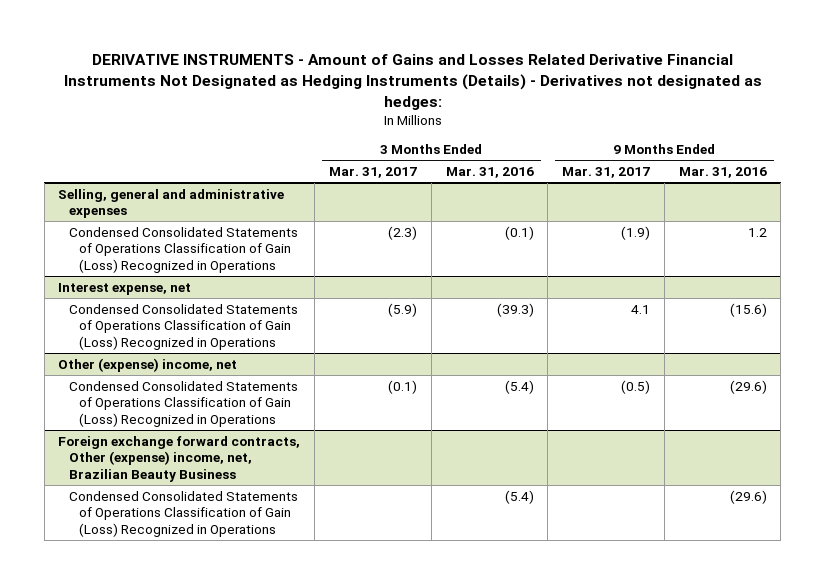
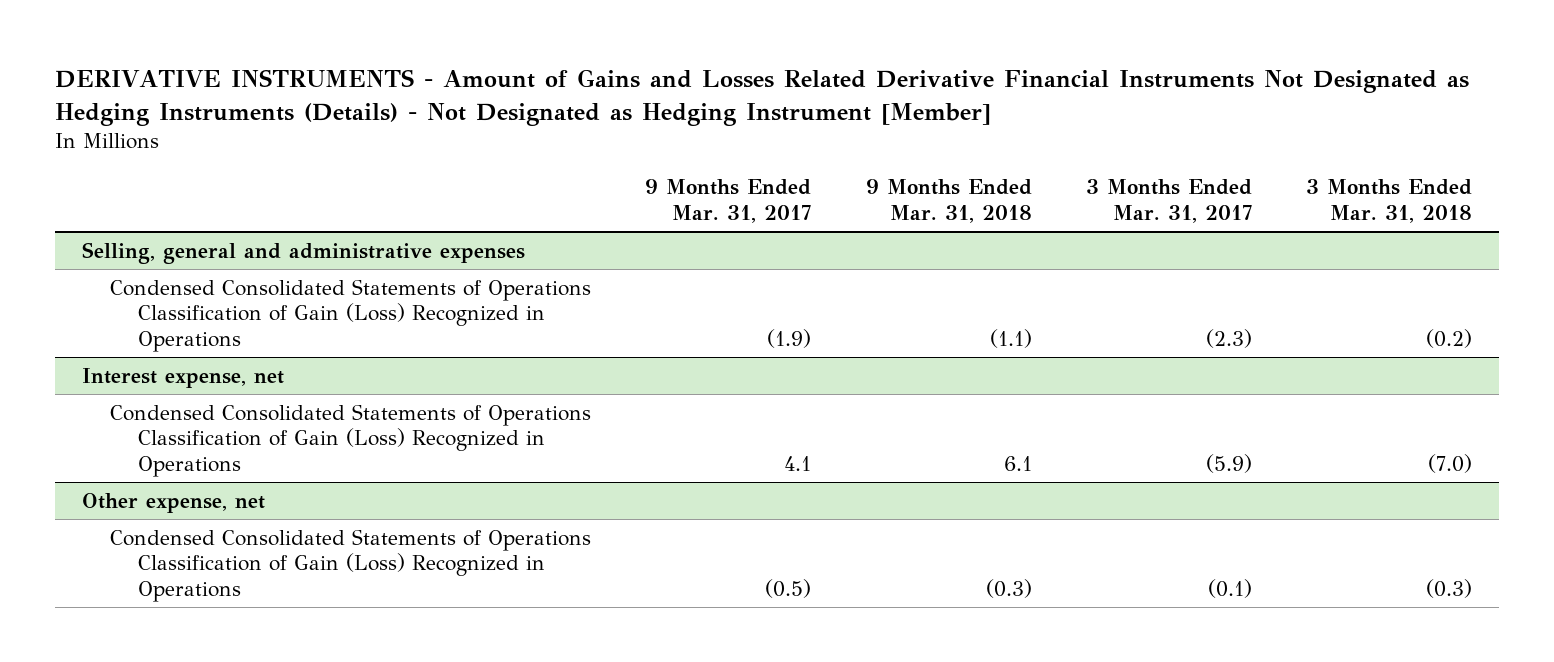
- DERIVATIVE INSTRUMENTS - Amount of Gains and Losses Related Derivative Financial Instruments Not Designated as Hedging Instruments (Details) - Derivatives not designated as hedges:
+ DERIVATIVE INSTRUMENTS - Amount of Gains and Losses Related Derivative Financial Instruments Not Designated as Hedging Instruments (Details) - Not Designated as Hedging Instrument [Member]
- | 3 Months Ended Mar. 31, 2017 | 3 Months Ended Mar. 31, 2016 | 9 Months Ended Mar. 31, 2017 | 9 Months Ended Mar. 31, 2016
+ | 9 Months Ended Mar. 31, 2017 | 9 Months Ended Mar. 31, 2018 | 3 Months Ended Mar. 31, 2017 | 3 Months Ended Mar. 31, 2018
- Other (expense) income, net
+ Other expense, net
- Foreign exchange forward contracts, Other (expense) income, net, Brazilian Beauty Business
- Condensed Consolidated Statements of Operations Classification of Gain (Loss) Recognized in Operations | | (5.4) | | (29.6)

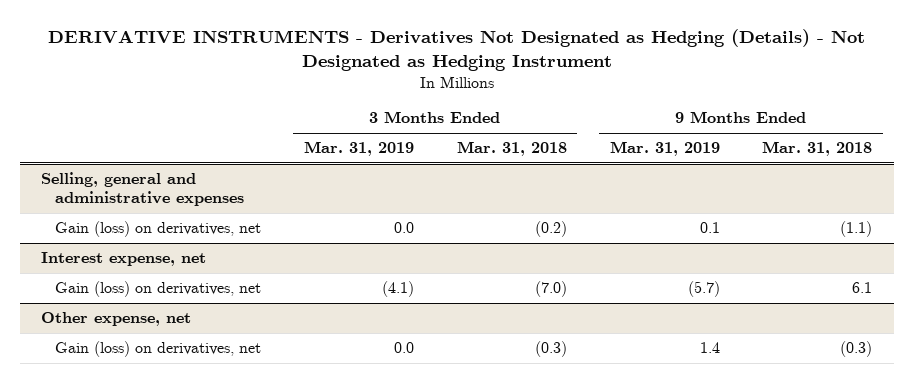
- DERIVATIVE INSTRUMENTS - Amount of Gains and Losses Related Derivative Financial Instruments Not Designated as Hedging Instruments (Details) - Not Designated as Hedging Instrument [Member]
+ DERIVATIVE INSTRUMENTS - Derivatives Not Designated as Hedging (Details) - Not Designated as Hedging Instrument
- | 9 Months Ended Mar. 31, 2017 | 9 Months Ended Mar. 31, 2018 | 3 Months Ended Mar. 31, 2017 | 3 Months Ended Mar. 31, 2018
+ | 3 Months Ended Mar. 31, 2019 | 3 Months Ended Mar. 31, 2018 | 9 Months Ended Mar. 31, 2019 | 9 Months Ended Mar. 31, 2018
@ Selling, general and administrative expenses
- Condensed Consolidated Statements of Operations Classification of Gain (Loss) Recognized in Operations | (1.9) | (1.1) | (2.3) | (0.2)
+ Gain (loss) on derivatives, net | 0.0 | (0.2) | 0.1 | (1.1)
@ Interest expense, net
- Condensed Consolidated Statements of Operations Classification of Gain (Loss) Recognized in Operations | 4.1 | 6.1 | (5.9) | (7.0)
+ Gain (loss) on derivatives, net | (4.1) | (7.0) | (5.7) | 6.1
@ Other expense, net
- Condensed Consolidated Statements of Operations Classification of Gain (Loss) Recognized in Operations | (0.5) | (0.3) | (0.1) | (0.3)
+ Gain (loss) on derivatives, net | 0.0 | (0.3) | 1.4 | (0.3)

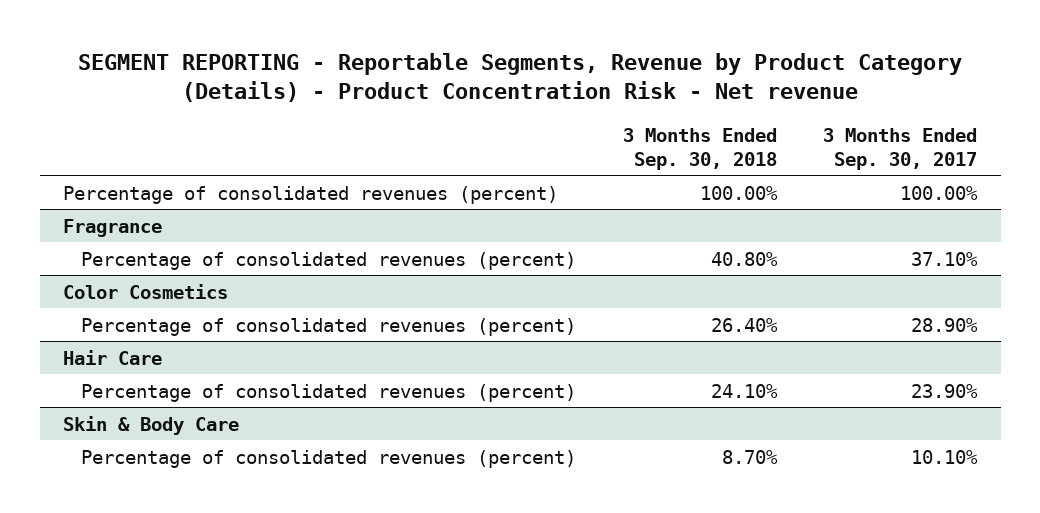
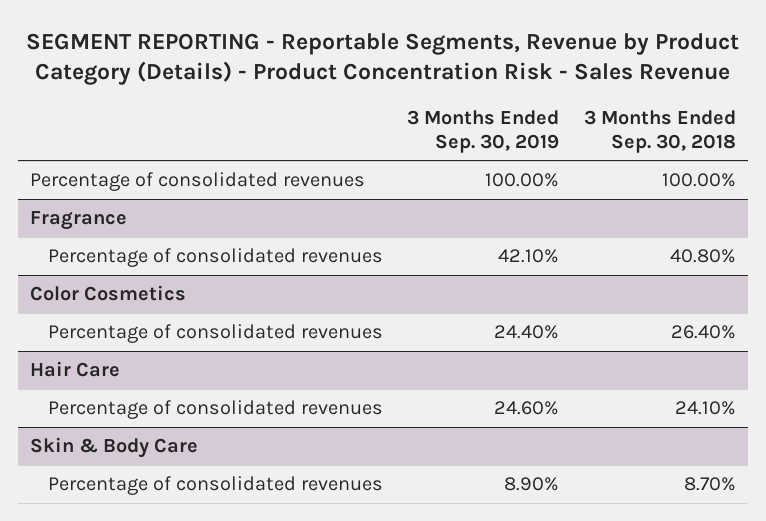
- SEGMENT REPORTING - Reportable Segments, Revenue by Product Category (Details) - Product Concentration Risk - Net revenue
+ SEGMENT REPORTING - Reportable Segments, Revenue by Product Category (Details) - Product Concentration Risk - Sales Revenue
- | 3 Months Ended Sep. 30, 2018 | 3 Months Ended Sep. 30, 2017
+ | 3 Months Ended Sep. 30, 2019 | 3 Months Ended Sep. 30, 2018
- Percentage of consolidated revenues (percent) | 100.00% | 100.00%
+ Percentage of consolidated revenues | 100.00% | 100.00%
@ Fragrance
- Percentage of consolidated revenues (percent) | 40.80% | 37.10%
+ Percentage of consolidated revenues | 42.10% | 40.80%
@ Color Cosmetics
- Percentage of consolidated revenues (percent) | 26.40% | 28.90%
+ Percentage of consolidated revenues | 24.40% | 26.40%
@ Hair Care
- Percentage of consolidated revenues (percent) | 24.10% | 23.90%
+ Percentage of consolidated revenues | 24.60% | 24.10%
@ Skin & Body Care
- Percentage of consolidated revenues (percent) | 8.70% | 10.10%
+ Percentage of consolidated revenues | 8.90% | 8.70%

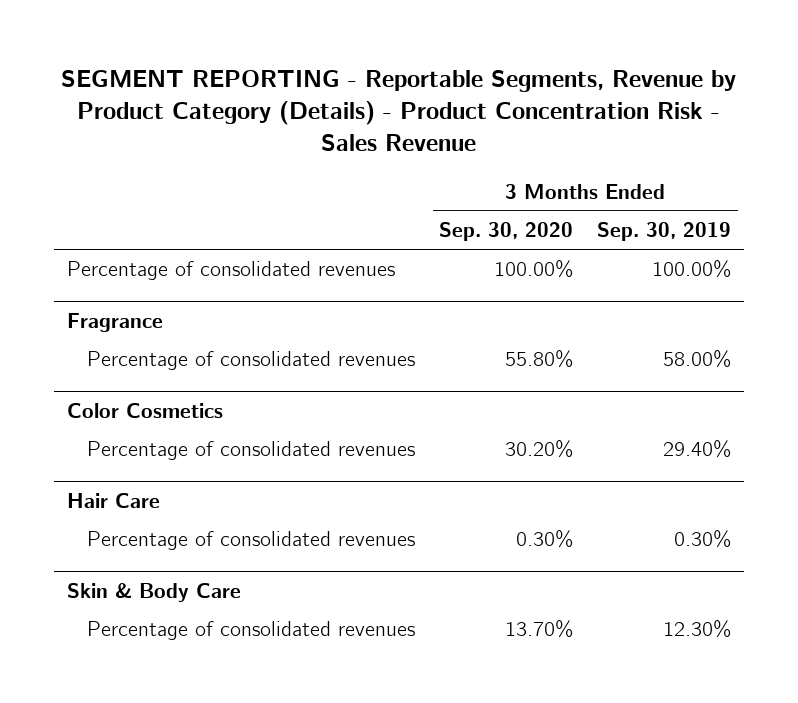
- | 3 Months Ended Sep. 30, 2019 | 3 Months Ended Sep. 30, 2018
+ | 3 Months Ended Sep. 30, 2020 | 3 Months Ended Sep. 30, 2019
@ Fragrance
- Percentage of consolidated revenues | 42.10% | 40.80%
+ Percentage of consolidated revenues | 55.80% | 58.00%
@ Color Cosmetics
- Percentage of consolidated revenues | 24.40% | 26.40%
+ Percentage of consolidated revenues | 30.20% | 29.40%
@ Hair Care
- Percentage of consolidated revenues | 24.60% | 24.10%
+ Percentage of consolidated revenues | 0.30% | 0.30%
@ Skin & Body Care
- Percentage of consolidated revenues | 8.90% | 8.70%
+ Percentage of consolidated revenues | 13.70% | 12.30%

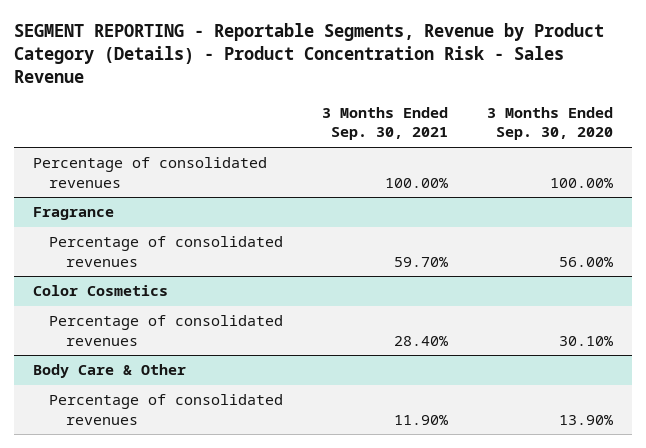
- | 3 Months Ended Sep. 30, 2020 | 3 Months Ended Sep. 30, 2019
+ | 3 Months Ended Sep. 30, 2021 | 3 Months Ended Sep. 30, 2020
@ Fragrance
- Percentage of consolidated revenues | 55.80% | 58.00%
+ Percentage of consolidated revenues | 59.70% | 56.00%
@ Color Cosmetics
- Percentage of consolidated revenues | 30.20% | 29.40%
- Hair Care
- Percentage of consolidated revenues | 0.30% | 0.30%
- Skin & Body Care
- Percentage of consolidated revenues | 13.70% | 12.30%
@ Color Cosmetics
+ Percentage of consolidated revenues | 28.40% | 30.10%
+ Body Care & Other
+ Percentage of consolidated revenues | 11.90% | 13.90%

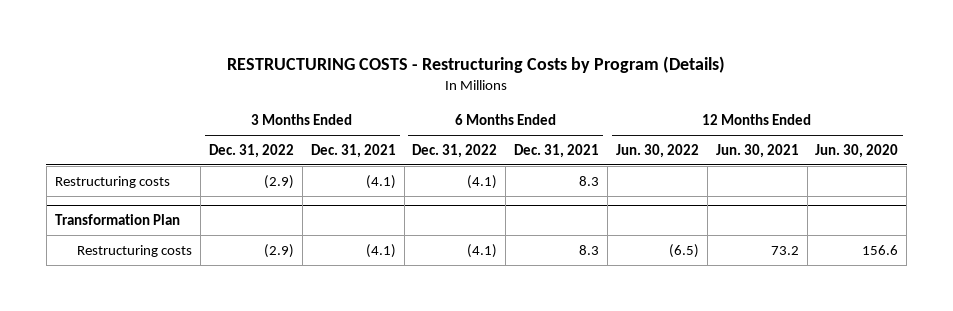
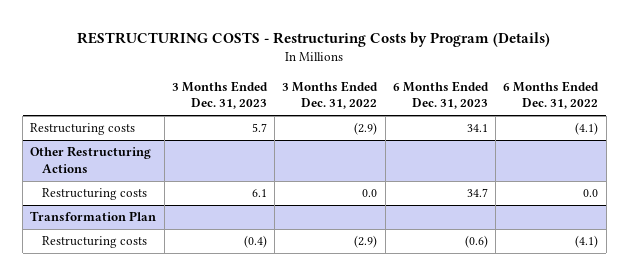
- | 3 Months Ended Dec. 31, 2022 | 3 Months Ended Dec. 31, 2021 | 6 Months Ended Dec. 31, 2022 | 6 Months Ended Dec. 31, 2021 | 12 Months Ended Jun. 30, 2022 | 12 Months Ended Jun. 30, 2021 | 12 Months Ended Jun. 30, 2020
+ | 3 Months Ended Dec. 31, 2023 | 3 Months Ended Dec. 31, 2022 | 6 Months Ended Dec. 31, 2023 | 6 Months Ended Dec. 31, 2022
+ Other Restructuring Actions
+ Restructuring costs | 6.1 | 0.0 | 34.7 | 0.0

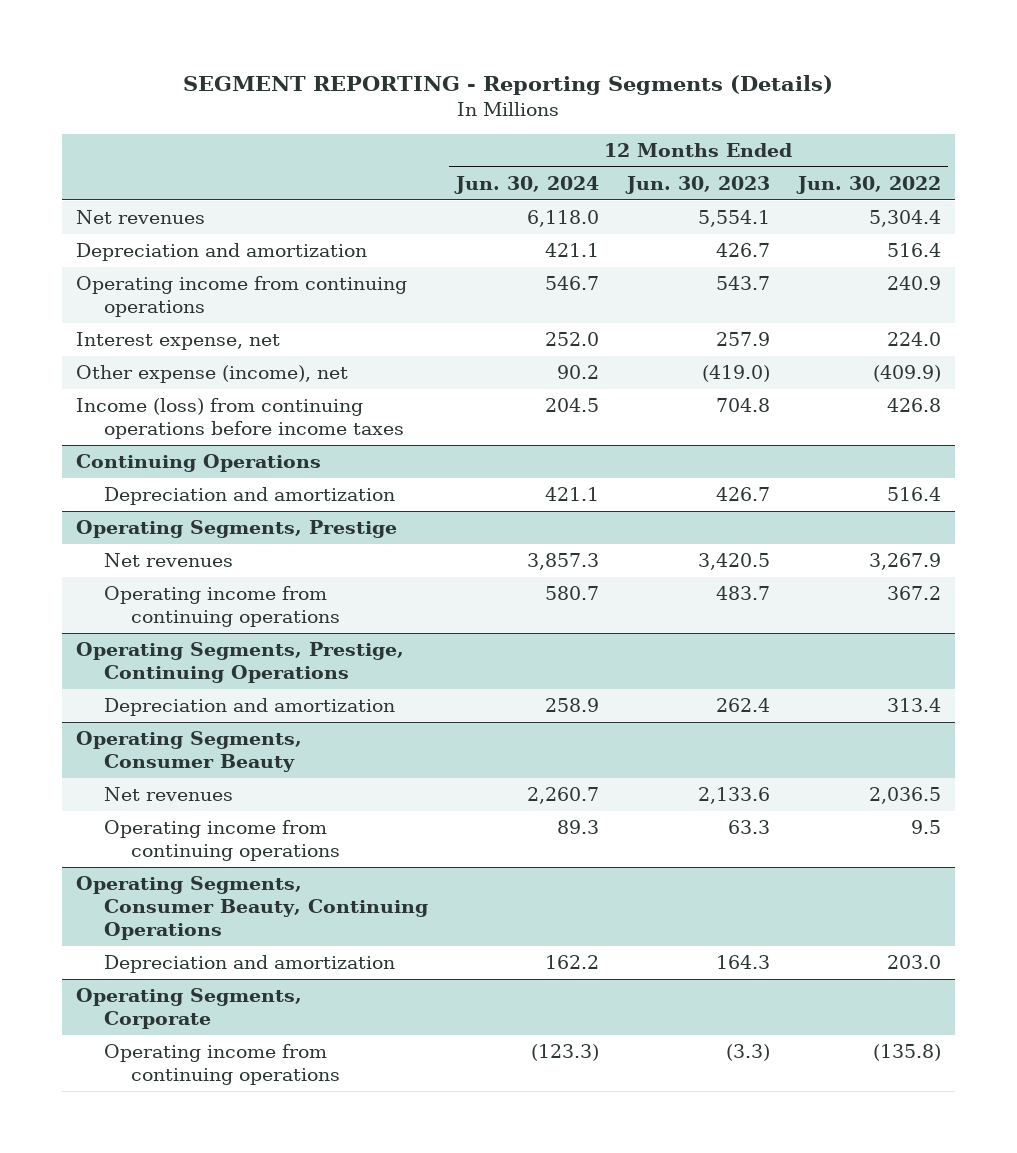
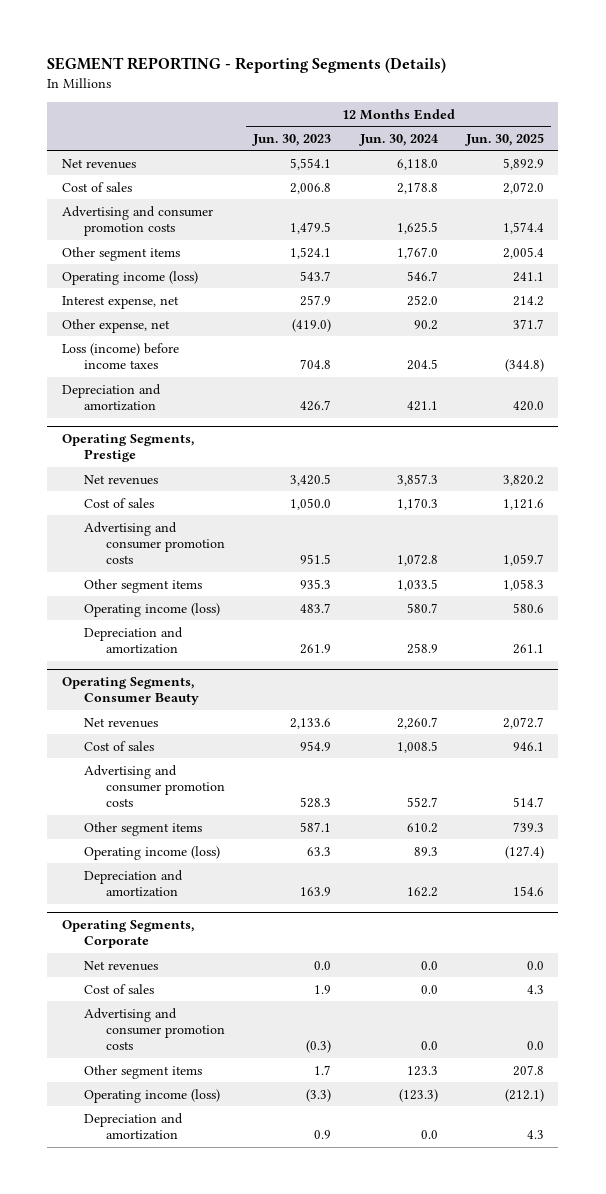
- | 12 Months Ended Jun. 30, 2024 | 12 Months Ended Jun. 30, 2023 | 12 Months Ended Jun. 30, 2022
+ | 12 Months Ended Jun. 30, 2023 | 12 Months Ended Jun. 30, 2024 | 12 Months Ended Jun. 30, 2025
- Depreciation and amortization | 421.1 | 426.7 | 516.4
- Operating income from continuing operations | 546.7 | 543.7 | 240.9
+ Cost of sales | 2,006.8 | 2,178.8 | 2,072.0
+ Advertising and consumer promotion costs | 1,479.5 | 1,625.5 | 1,574.4
+ Other segment items | 1,524.1 | 1,767.0 | 2,005.4
+ Operating income (loss) | 543.7 | 546.7 | 241.1
- Other expense (income), net | 90.2 | (419.0) | (409.9)
- Income (loss) from continuing operations before income taxes | 204.5 | 704.8 | 426.8
- Continuing Operations
+ Other expense, net | (419.0) | 90.2 | 371.7
+ Loss (income) before income taxes | 704.8 | 204.5 | (344.8)
@ Operating Segments, Prestige
- Operating income from continuing operations | 580.7 | 483.7 | 367.2
- Operating Segments, Prestige, Continuing Operations
- Depreciation and amortization | 258.9 | 262.4 | 313.4
@ Operating Segments, Prestige
+ Cost of sales | 1,050.0 | 1,170.3 | 1,121.6
+ Advertising and consumer promotion costs | 951.5 | 1,072.8 | 1,059.7
+ Other segment items | 935.3 | 1,033.5 | 1,058.3
+ Operating income (loss) | 483.7 | 580.7 | 580.6
+ Depreciation and amortization | 261.9 | 258.9 | 261.1
@ Operating Segments, Consumer Beauty
- Operating income from continuing operations | 89.3 | 63.3 | 9.5
- Operating Segments, Consumer Beauty, Continuing Operations
- Depreciation and amortization | 162.2 | 164.3 | 203.0
@ Operating Segments, Consumer Beauty
+ Cost of sales | 954.9 | 1,008.5 | 946.1
+ Advertising and consumer promotion costs | 528.3 | 552.7 | 514.7
+ Other segment items | 587.1 | 610.2 | 739.3
+ Operating income (loss) | 63.3 | 89.3 | (127.4)
+ Depreciation and amortization | 163.9 | 162.2 | 154.6
@ Operating Segments, Corporate
- Operating income from continuing operations | (123.3) | (3.3) | (135.8)
+ Net revenues | 0.0 | 0.0 | 0.0
+ Cost of sales | 1.9 | 0.0 | 4.3
+ Advertising and consumer promotion costs | (0.3) | 0.0 | 0.0
+ Other segment items | 1.7 | 123.3 | 207.8
+ Operating income (loss) | (3.3) | (123.3) | (212.1)
+ Depreciation and amortization | 0.9 | 0.0 | 4.3

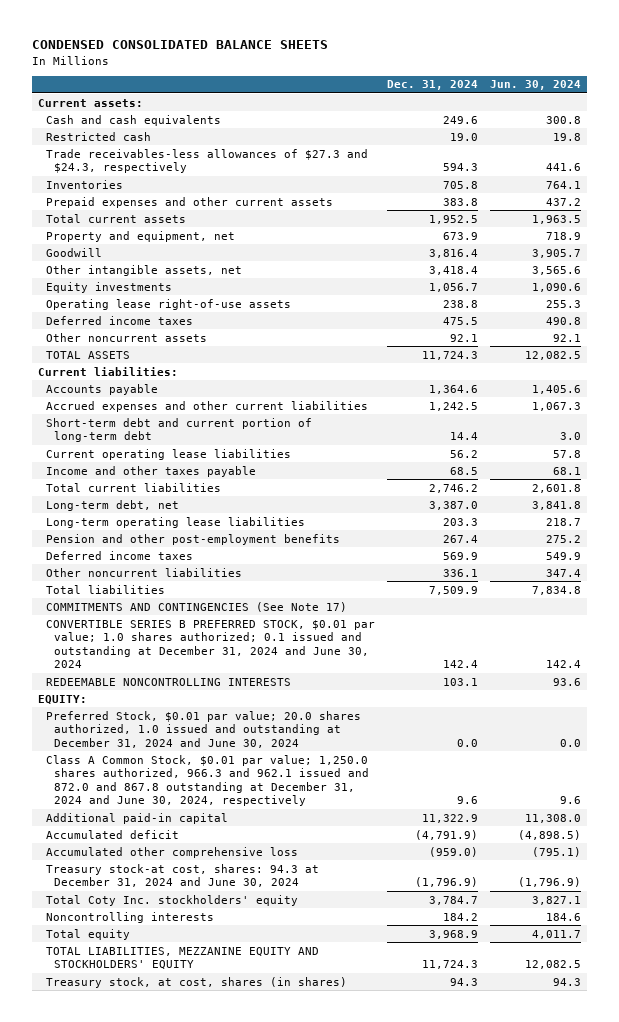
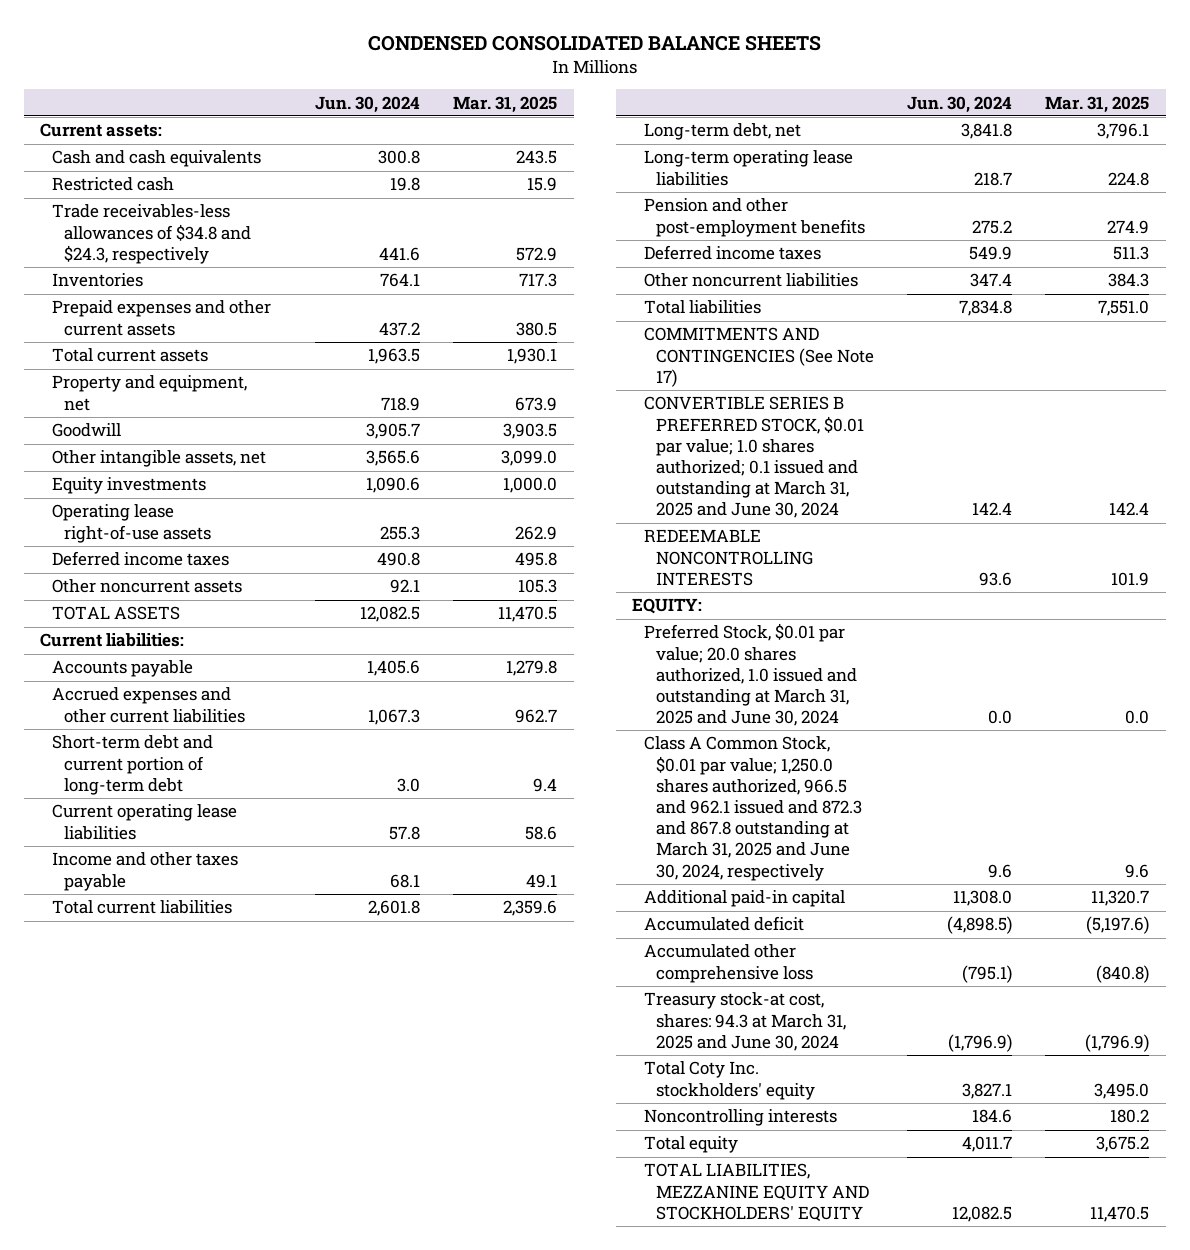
- | Dec. 31, 2024 | Jun. 30, 2024
+ | Jun. 30, 2024 | Mar. 31, 2025
- Trade receivables-less allowances of $27.3 and $24.3, respectively | 594.3 | 441.6
+ Trade receivables-less allowances of $34.8 and $24.3, respectively | 441.6 | 572.9
- CONVERTIBLE SERIES B PREFERRED STOCK, $0.01 par value; 1.0 shares authorized; 0.1 issued and outstanding at December 31, 2024 and June 30, 2024 | 142.4 | 142.4
+ CONVERTIBLE SERIES B PREFERRED STOCK, $0.01 par value; 1.0 shares authorized; 0.1 issued and outstanding at March 31, 2025 and June 30, 2024 | 142.4 | 142.4
- Preferred Stock, $0.01 par value; 20.0 shares authorized, 1.0 issued and outstanding at December 31, 2024 and June 30, 2024 | 0.0 | 0.0
- Class A Common Stock, $0.01 par value; 1,250.0 shares authorized, 966.3 and 962.1 issued and 872.0 and 867.8 outstanding at December 31, 2024 and June 30, 2024, respectively | 9.6 | 9.6
+ Preferred Stock, $0.01 par value; 20.0 shares authorized, 1.0 issued and outstanding at March 31, 2025 and June 30, 2024 | 0.0 | 0.0
+ Class A Common Stock, $0.01 par value; 1,250.0 shares authorized, 966.5 and 962.1 issued and 872.3 and 867.8 outstanding at March 31, 2025 and June 30, 2024, respectively | 9.6 | 9.6
- Treasury stock-at cost, shares: 94.3 at December 31, 2024 and June 30, 2024 | (1,796.9) | (1,796.9)
+ Treasury stock-at cost, shares: 94.3 at March 31, 2025 and June 30, 2024 | (1,796.9) | (1,796.9)
- Treasury stock, at cost, shares (in shares) | 94.3 | 94.3

